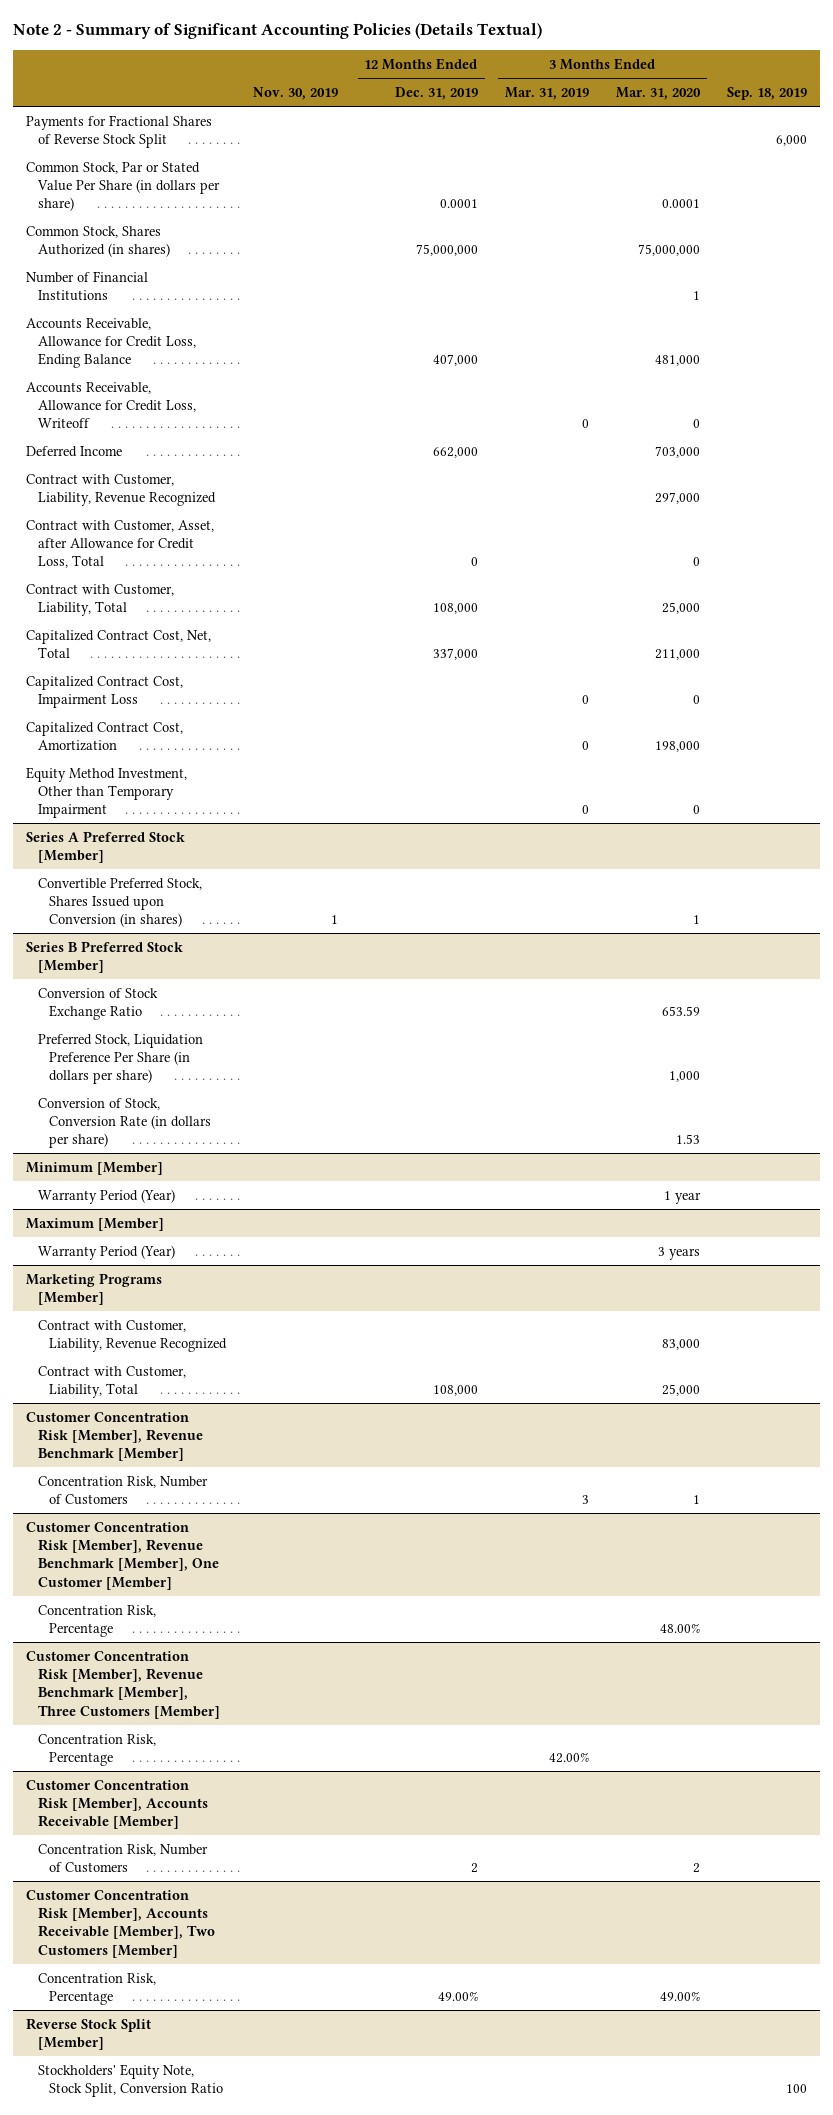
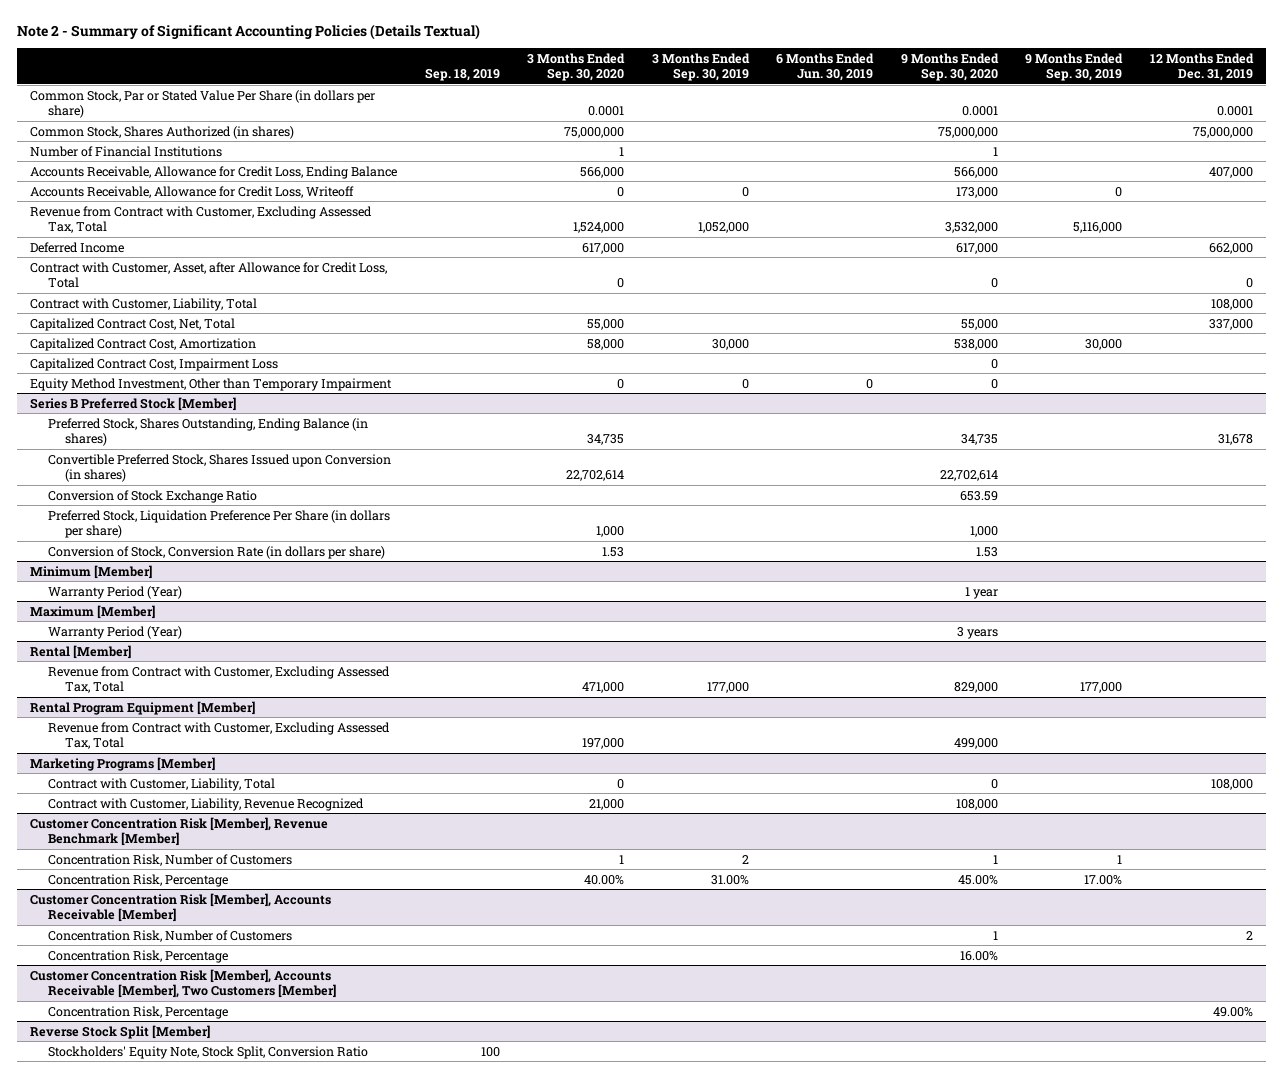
- | Nov. 30, 2019 | 12 Months Ended Dec. 31, 2019 | 3 Months Ended Mar. 31, 2019 | 3 Months Ended Mar. 31, 2020 | Sep. 18, 2019
+ | Sep. 18, 2019 | 3 Months Ended Sep. 30, 2020 | 3 Months Ended Sep. 30, 2019 | 6 Months Ended Jun. 30, 2019 | 9 Months Ended Sep. 30, 2020 | 9 Months Ended Sep. 30, 2019 | 12 Months Ended Dec. 31, 2019
- Payments for Fractional Shares of Reverse Stock Split | | | | | 6,000
+ Revenue from Contract with Customer, Excluding Assessed Tax, Total | | 1,524,000 | 1,052,000 | | 3,532,000 | 5,116,000 |
- Contract with Customer, Liability, Revenue Recognized | | | | 297,000 |
moved down: Capitalized Contract Cost, Impairment Loss | | | | | 0 | |
- Series A Preferred Stock [Member]
- Convertible Preferred Stock, Shares Issued upon Conversion (in shares) | 1 | | | 1 |
@ Series B Preferred Stock [Member]
+ Preferred Stock, Shares Outstanding, Ending Balance (in shares) | | 34,735 | | | 34,735 | | 31,678
+ Convertible Preferred Stock, Shares Issued upon Conversion (in shares) | | 22,702,614 | | | 22,702,614 | |
+ Rental [Member]
+ Revenue from Contract with Customer, Excluding Assessed Tax, Total | | 471,000 | 177,000 | | 829,000 | 177,000 |
+ Rental Program Equipment [Member]
+ Revenue from Contract with Customer, Excluding Assessed Tax, Total | | 197,000 | | | 499,000 | |
@ Marketing Programs [Member]
moved down: Contract with Customer, Liability, Revenue Recognized | | 21,000 | | | 108,000 | |
- Customer Concentration Risk [Member], Revenue Benchmark [Member], One Customer [Member]
- Concentration Risk, Percentage | | | | 48.00% |
- Customer Concentration Risk [Member], Revenue Benchmark [Member], Three Customers [Member]
- Concentration Risk, Percentage | | | 42.00% | |
@ Customer Concentration Risk [Member], Revenue Benchmark [Member]
+ Concentration Risk, Percentage | | 40.00% | 31.00% | | 45.00% | 17.00% |
@ Customer Concentration Risk [Member], Accounts Receivable [Member]
+ Concentration Risk, Percentage | | | | | 16.00% | |

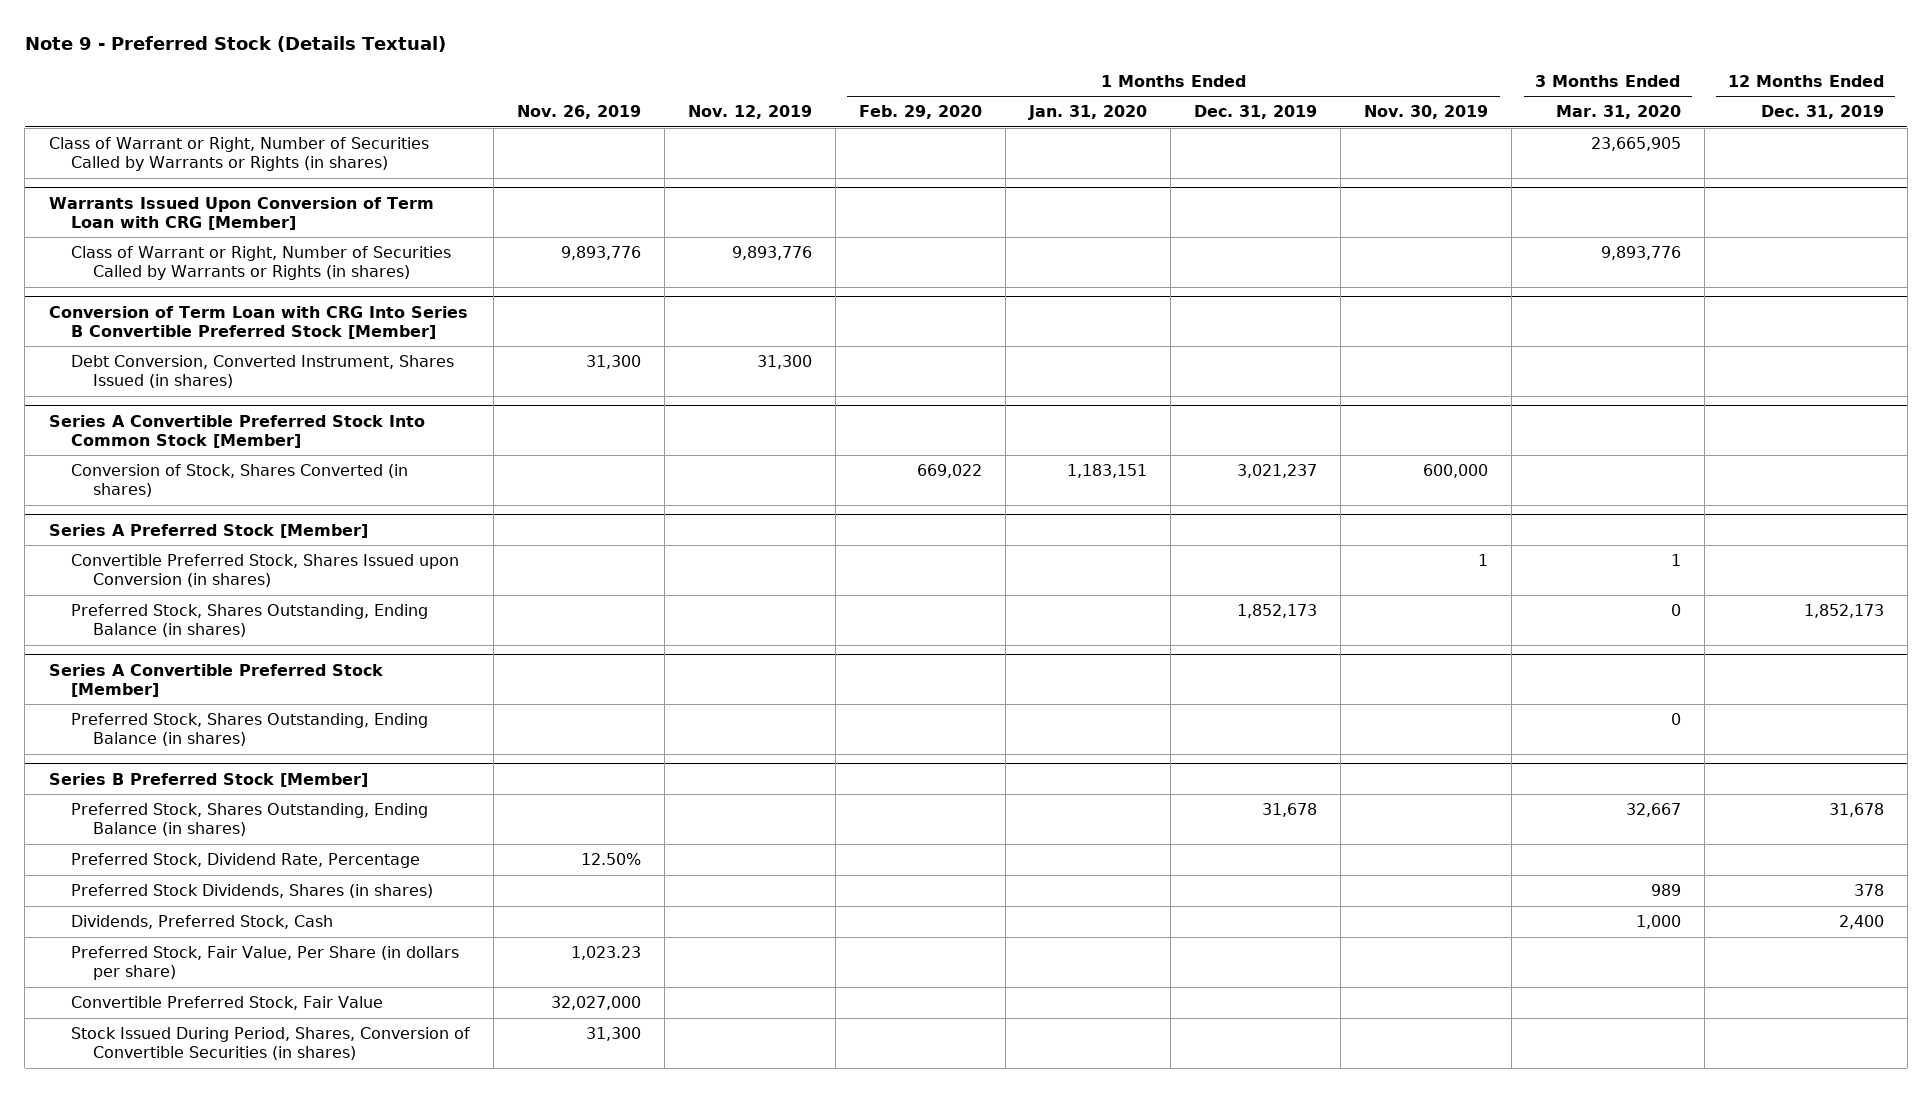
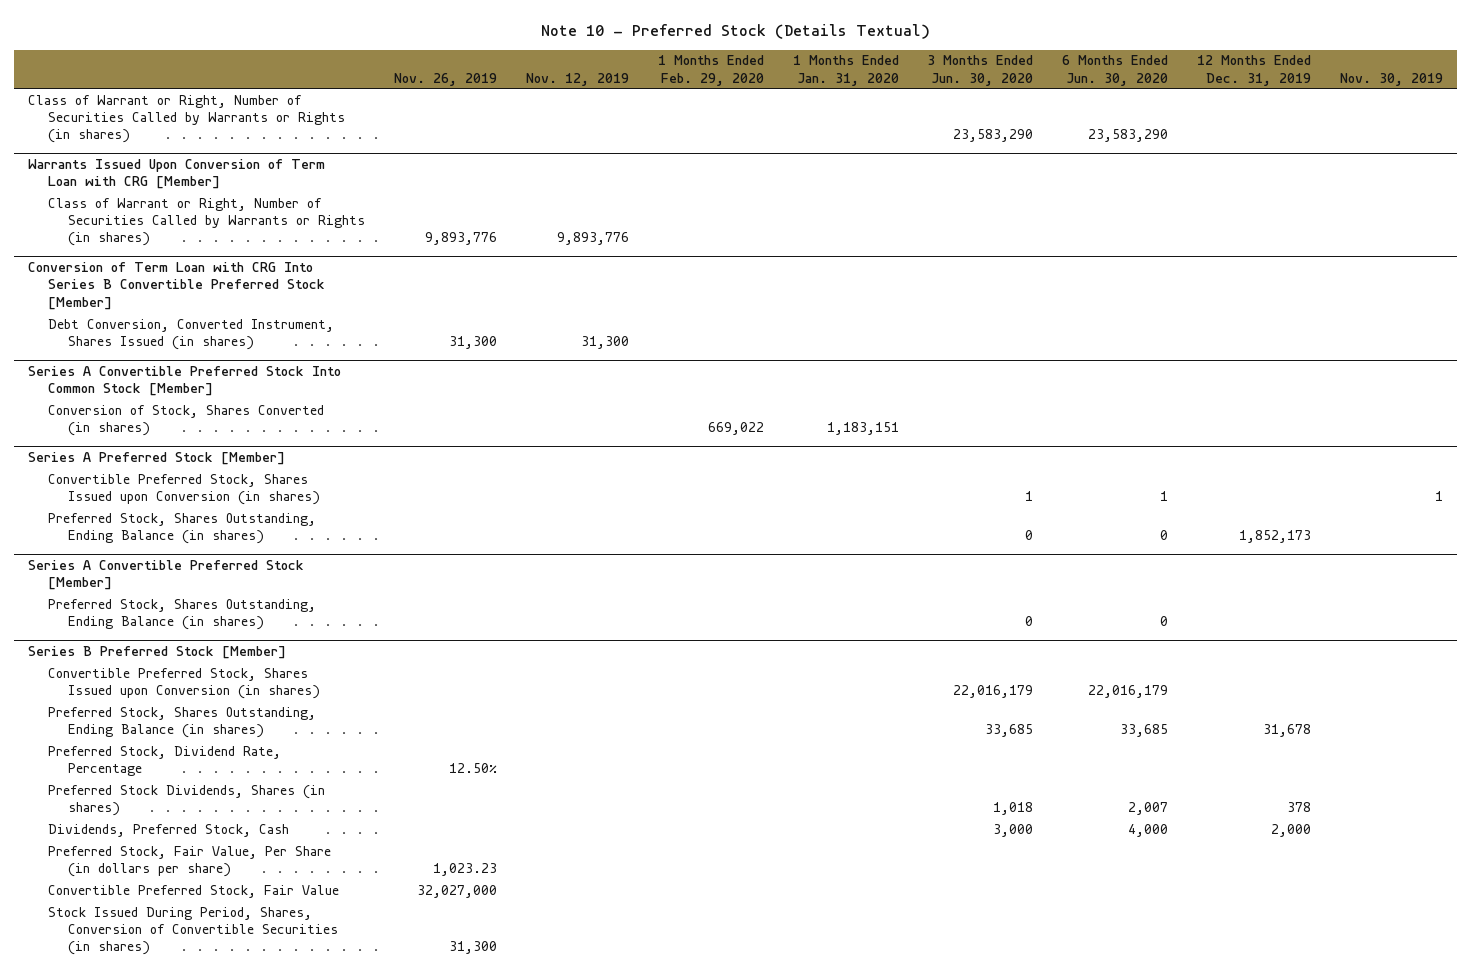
- Note 9 - Preferred Stock (Details Textual)
+ Note 10 - Preferred Stock (Details Textual)
- | Nov. 26, 2019 | Nov. 12, 2019 | 1 Months Ended Feb. 29, 2020 | 1 Months Ended Jan. 31, 2020 | 1 Months Ended Dec. 31, 2019 | 1 Months Ended Nov. 30, 2019 | 3 Months Ended Mar. 31, 2020 | 12 Months Ended Dec. 31, 2019
+ | Nov. 26, 2019 | Nov. 12, 2019 | 1 Months Ended Feb. 29, 2020 | 1 Months Ended Jan. 31, 2020 | 3 Months Ended Jun. 30, 2020 | 6 Months Ended Jun. 30, 2020 | 12 Months Ended Dec. 31, 2019 | Nov. 30, 2019
@ Series B Preferred Stock [Member]
+ Convertible Preferred Stock, Shares Issued upon Conversion (in shares) | | | | | 22,016,179 | 22,016,179 | |
- Dividends, Preferred Stock, Cash | | | | | | | 1,000 | 2,400
+ Dividends, Preferred Stock, Cash | | | | | 3,000 | 4,000 | 2,000 |

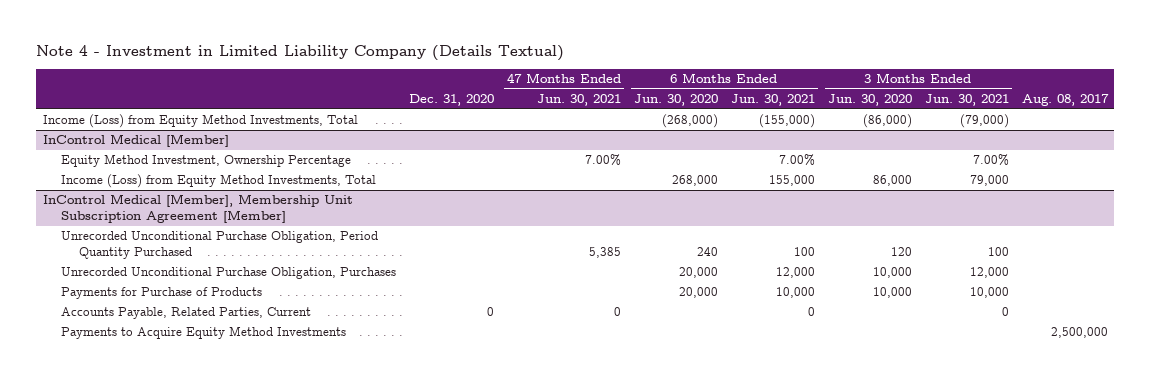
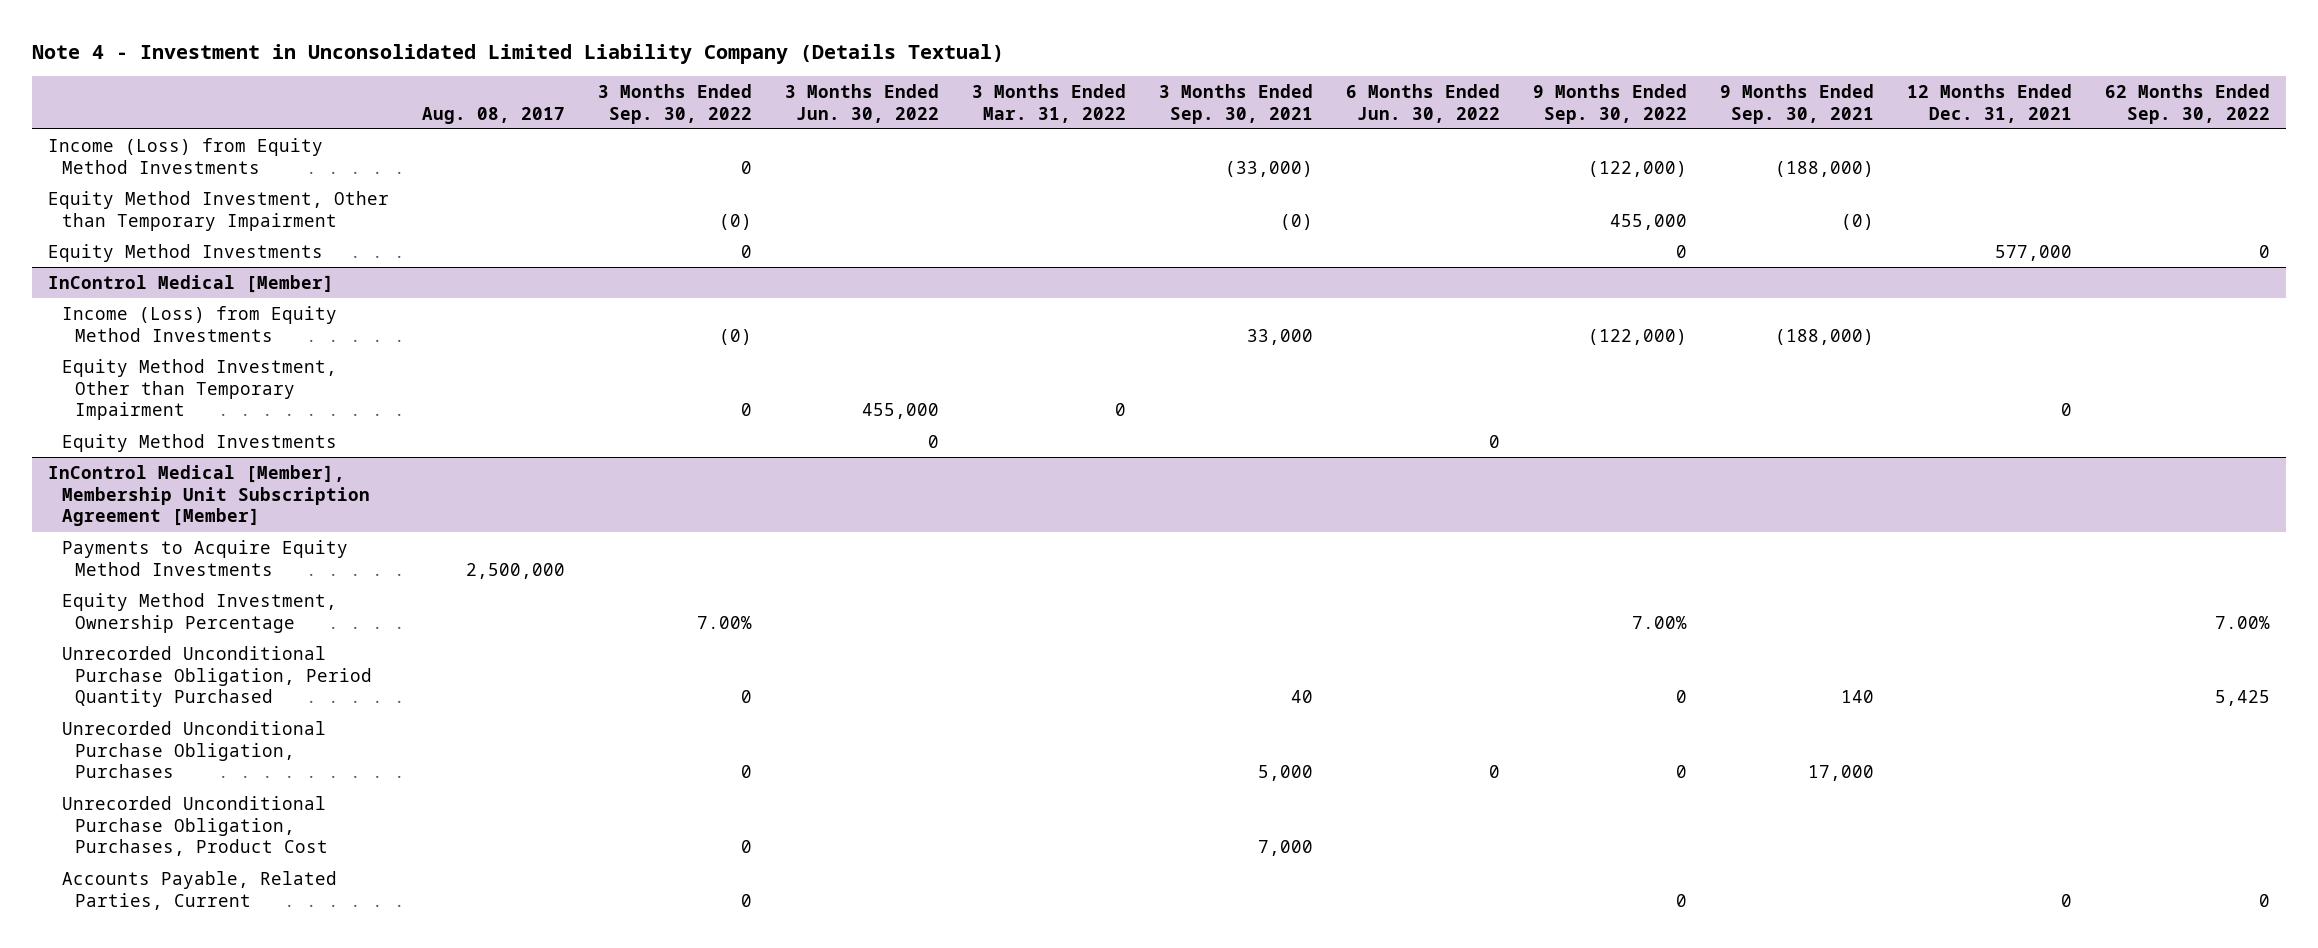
- Note 4 - Investment in Limited Liability Company (Details Textual)
+ Note 4 - Investment in Unconsolidated Limited Liability Company (Details Textual)
- | Dec. 31, 2020 | 47 Months Ended Jun. 30, 2021 | 6 Months Ended Jun. 30, 2020 | 6 Months Ended Jun. 30, 2021 | 3 Months Ended Jun. 30, 2020 | 3 Months Ended Jun. 30, 2021 | Aug. 08, 2017
+ | Aug. 08, 2017 | 3 Months Ended Sep. 30, 2022 | 3 Months Ended Jun. 30, 2022 | 3 Months Ended Mar. 31, 2022 | 3 Months Ended Sep. 30, 2021 | 6 Months Ended Jun. 30, 2022 | 9 Months Ended Sep. 30, 2022 | 9 Months Ended Sep. 30, 2021 | 12 Months Ended Dec. 31, 2021 | 62 Months Ended Sep. 30, 2022
- Income (Loss) from Equity Method Investments, Total | | | (268,000) | (155,000) | (86,000) | (79,000) |
+ Income (Loss) from Equity Method Investments | | 0 | | | (33,000) | | (122,000) | (188,000) | |
+ Equity Method Investment, Other than Temporary Impairment | | (0) | | | (0) | | 455,000 | (0) | |
+ Equity Method Investments | | 0 | | | | | 0 | | 577,000 | 0
@ InControl Medical [Member]
- Equity Method Investment, Ownership Percentage | | 7.00% | | 7.00% | | 7.00% |
- Income (Loss) from Equity Method Investments, Total | | | 268,000 | 155,000 | 86,000 | 79,000 |
+ Income (Loss) from Equity Method Investments | | (0) | | | 33,000 | | (122,000) | (188,000) | |
+ Equity Method Investment, Other than Temporary Impairment | | 0 | 455,000 | 0 | | | | | 0 |
+ Equity Method Investments | | | 0 | | | 0 | | | |
@ InControl Medical [Member], Membership Unit Subscription Agreement [Member]
moved up: Payments to Acquire Equity Method Investments | 2,500,000 | | | | | | | | |
+ Equity Method Investment, Ownership Percentage | | 7.00% | | | | | 7.00% | | | 7.00%
- Payments for Purchase of Products | | | 20,000 | 10,000 | 10,000 | 10,000 |
+ Unrecorded Unconditional Purchase Obligation, Purchases, Product Cost | | 0 | | | 7,000 | | | | |

